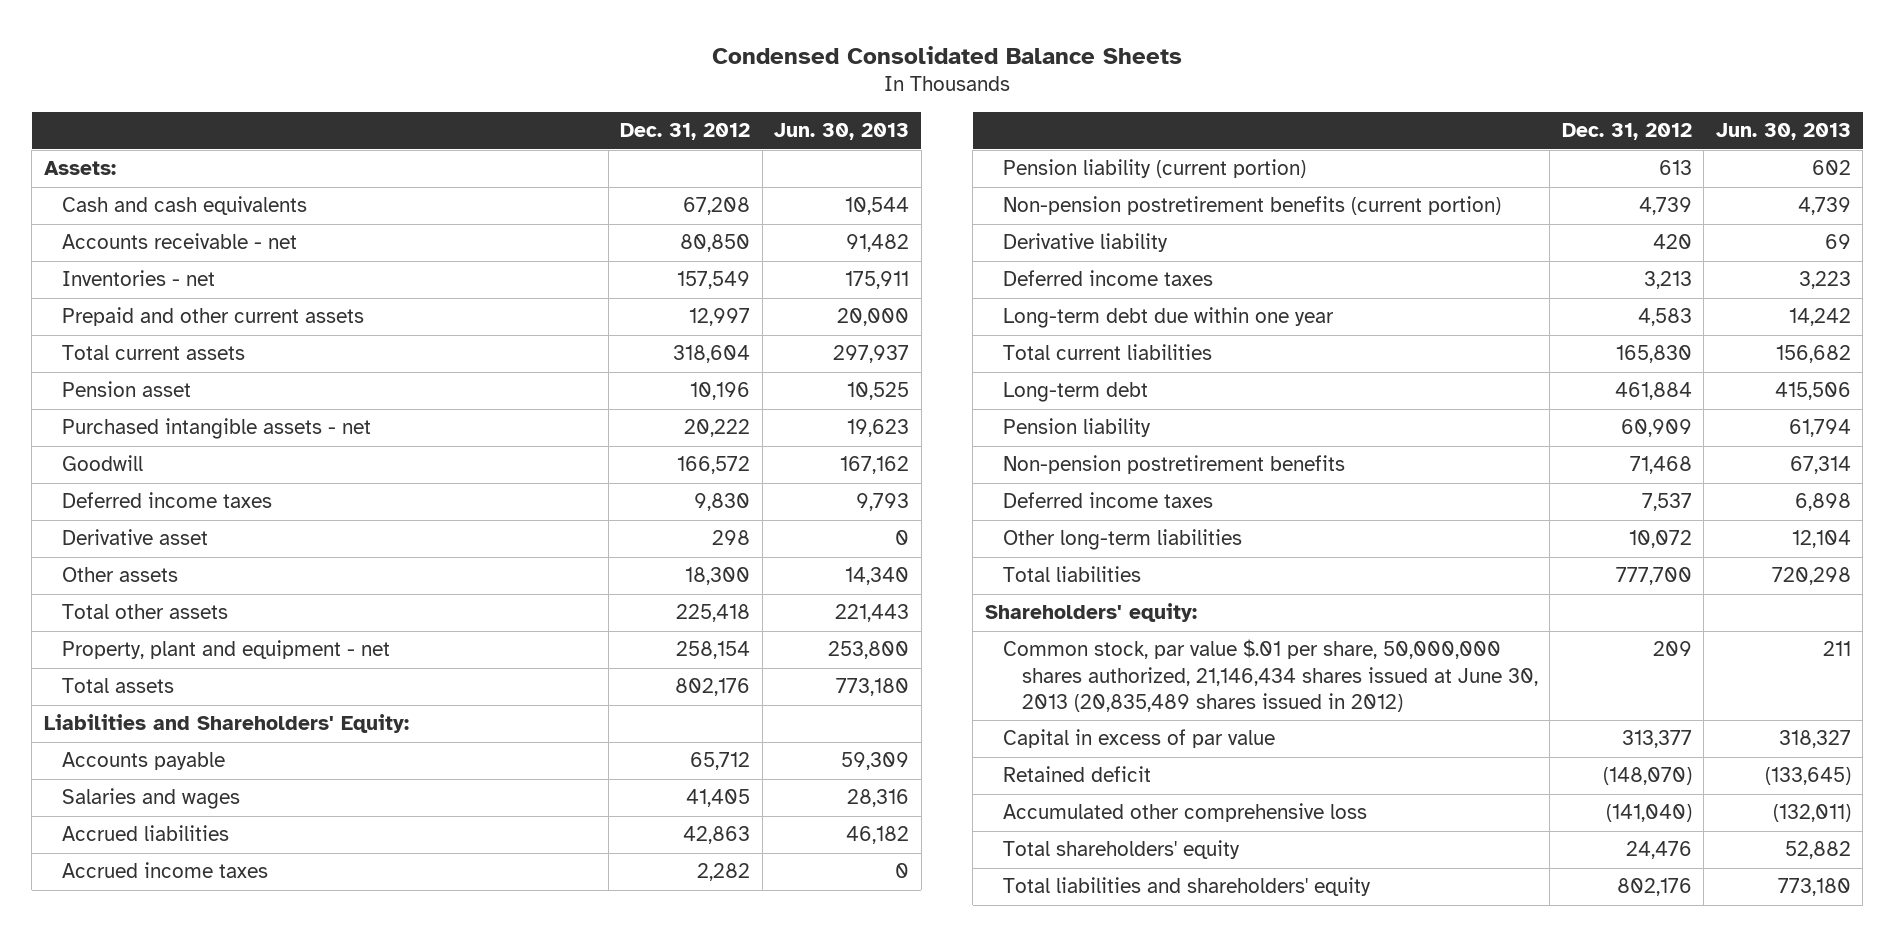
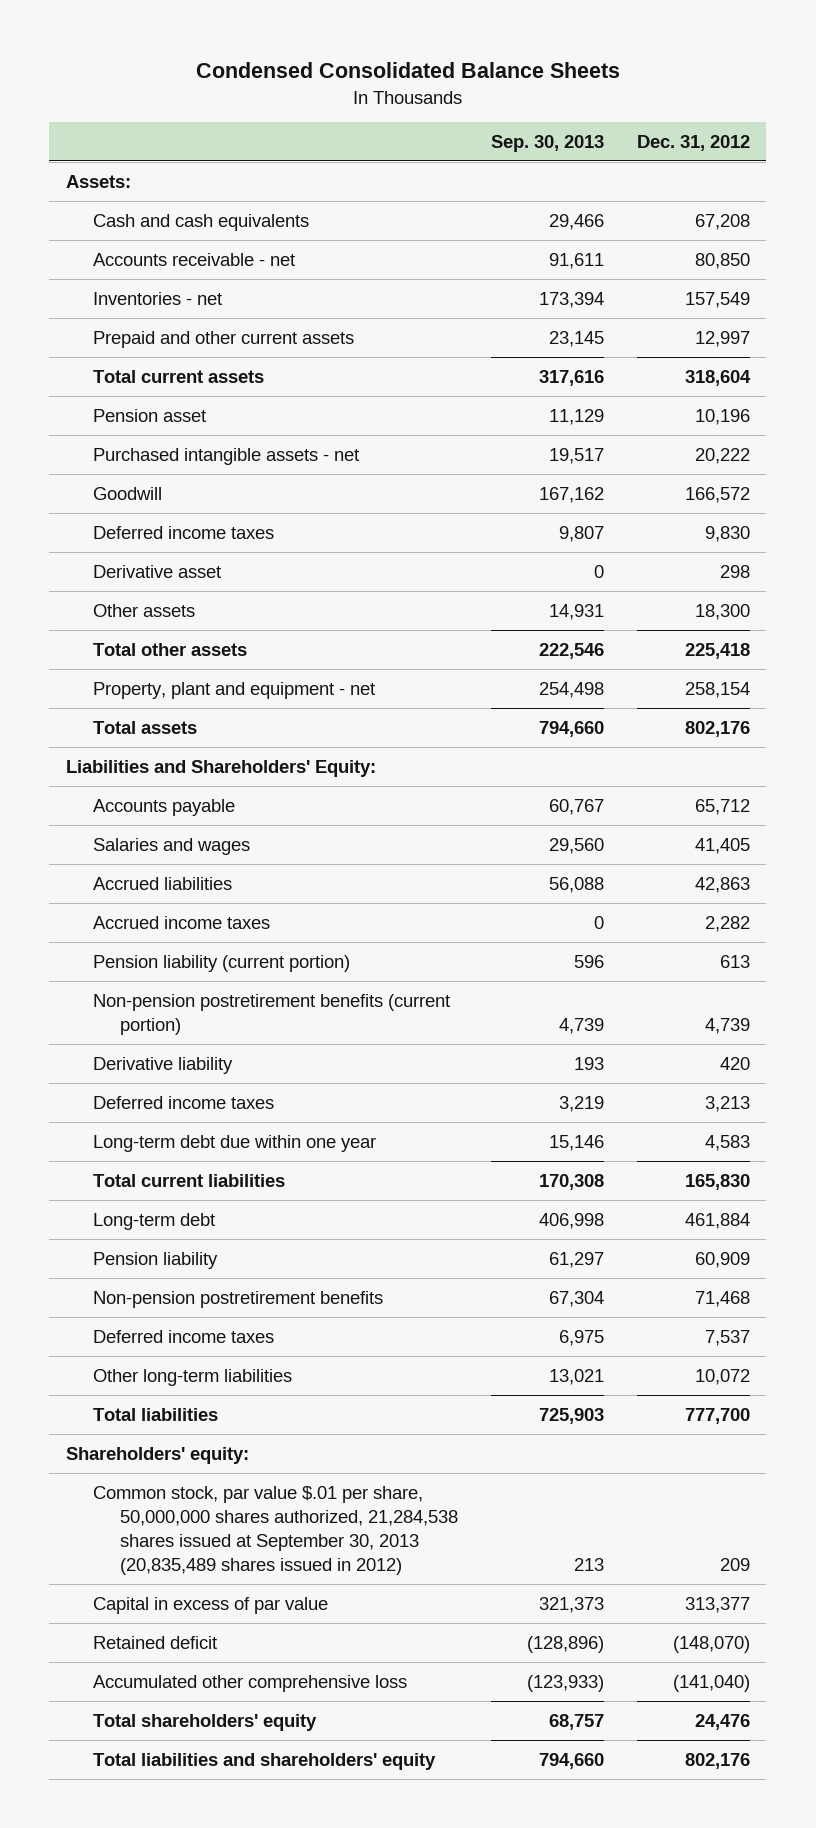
- | Dec. 31, 2012 | Jun. 30, 2013
+ | Sep. 30, 2013 | Dec. 31, 2012
- Common stock, par value $.01 per share, 50,000,000 shares authorized, 21,146,434 shares issued at June 30, 2013 (20,835,489 shares issued in 2012) | 209 | 211
+ Common stock, par value $.01 per share, 50,000,000 shares authorized, 21,284,538 shares issued at September 30, 2013 (20,835,489 shares issued in 2012) | 213 | 209

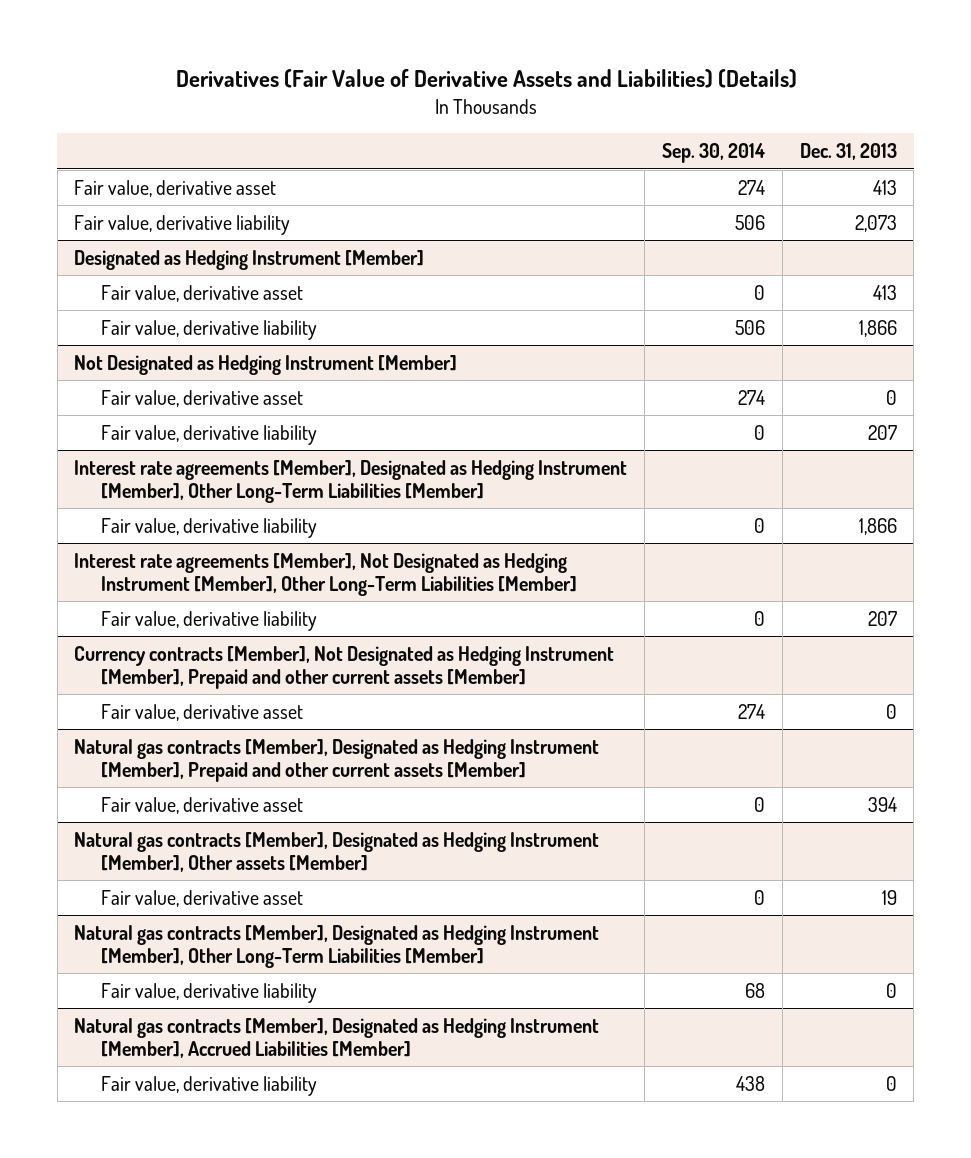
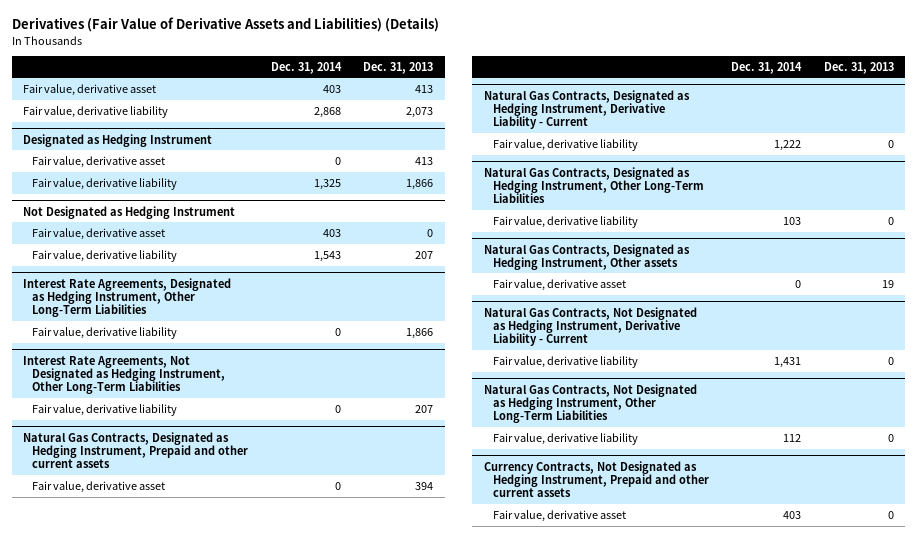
- | Sep. 30, 2014 | Dec. 31, 2013
+ | Dec. 31, 2014 | Dec. 31, 2013
- Designated as Hedging Instrument [Member]
+ Designated as Hedging Instrument
- Not Designated as Hedging Instrument [Member]
+ Not Designated as Hedging Instrument
- Interest rate agreements [Member], Designated as Hedging Instrument [Member], Other Long-Term Liabilities [Member]
+ Interest Rate Agreements, Designated as Hedging Instrument, Other Long-Term Liabilities
- Interest rate agreements [Member], Not Designated as Hedging Instrument [Member], Other Long-Term Liabilities [Member]
+ Interest Rate Agreements, Not Designated as Hedging Instrument, Other Long-Term Liabilities
- Currency contracts [Member], Not Designated as Hedging Instrument [Member], Prepaid and other current assets [Member]
- Fair value, derivative asset | 274 | 0
- Natural gas contracts [Member], Designated as Hedging Instrument [Member], Prepaid and other current assets [Member]
+ Natural Gas Contracts, Designated as Hedging Instrument, Prepaid and other current assets
- Natural gas contracts [Member], Designated as Hedging Instrument [Member], Other assets [Member]
+ Natural Gas Contracts, Designated as Hedging Instrument, Derivative Liability - Current
+ Fair value, derivative liability | 1,222 | 0
+ Natural Gas Contracts, Designated as Hedging Instrument, Other Long-Term Liabilities
+ Fair value, derivative liability | 103 | 0
+ Natural Gas Contracts, Designated as Hedging Instrument, Other assets
- Natural gas contracts [Member], Designated as Hedging Instrument [Member], Other Long-Term Liabilities [Member]
+ Natural Gas Contracts, Not Designated as Hedging Instrument, Derivative Liability - Current
- Natural gas contracts [Member], Designated as Hedging Instrument [Member], Accrued Liabilities [Member]
+ Natural Gas Contracts, Not Designated as Hedging Instrument, Other Long-Term Liabilities
+ Currency Contracts, Not Designated as Hedging Instrument, Prepaid and other current assets
+ Fair value, derivative asset | 403 | 0

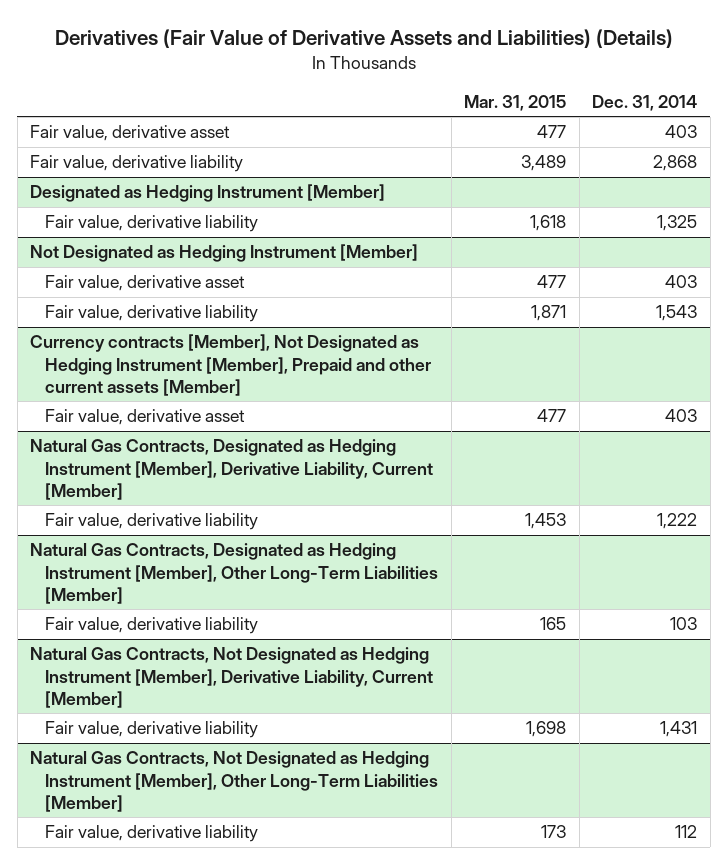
- | Dec. 31, 2014 | Dec. 31, 2013
+ | Mar. 31, 2015 | Dec. 31, 2014
- Designated as Hedging Instrument
- Fair value, derivative asset | 0 | 413
+ Designated as Hedging Instrument [Member]
- Not Designated as Hedging Instrument
+ Not Designated as Hedging Instrument [Member]
- Interest Rate Agreements, Designated as Hedging Instrument, Other Long-Term Liabilities
- Fair value, derivative liability | 0 | 1,866
- Interest Rate Agreements, Not Designated as Hedging Instrument, Other Long-Term Liabilities
- Fair value, derivative liability | 0 | 207
- Natural Gas Contracts, Designated as Hedging Instrument, Prepaid and other current assets
- Fair value, derivative asset | 0 | 394
- Natural Gas Contracts, Designated as Hedging Instrument, Derivative Liability - Current
+ Currency contracts [Member], Not Designated as Hedging Instrument [Member], Prepaid and other current assets [Member]
+ Fair value, derivative asset | 477 | 403
+ Natural Gas Contracts, Designated as Hedging Instrument [Member], Derivative Liability, Current [Member]
- Natural Gas Contracts, Designated as Hedging Instrument, Other Long-Term Liabilities
+ Natural Gas Contracts, Designated as Hedging Instrument [Member], Other Long-Term Liabilities [Member]
- Natural Gas Contracts, Designated as Hedging Instrument, Other assets
- Fair value, derivative asset | 0 | 19
- Natural Gas Contracts, Not Designated as Hedging Instrument, Derivative Liability - Current
+ Natural Gas Contracts, Not Designated as Hedging Instrument [Member], Derivative Liability, Current [Member]
- Natural Gas Contracts, Not Designated as Hedging Instrument, Other Long-Term Liabilities
+ Natural Gas Contracts, Not Designated as Hedging Instrument [Member], Other Long-Term Liabilities [Member]
- Currency Contracts, Not Designated as Hedging Instrument, Prepaid and other current assets
- Fair value, derivative asset | 403 | 0

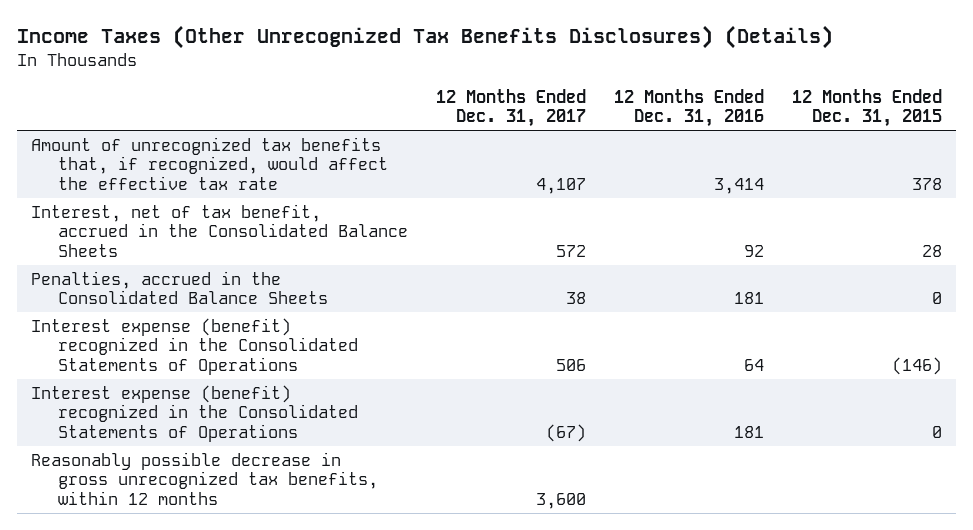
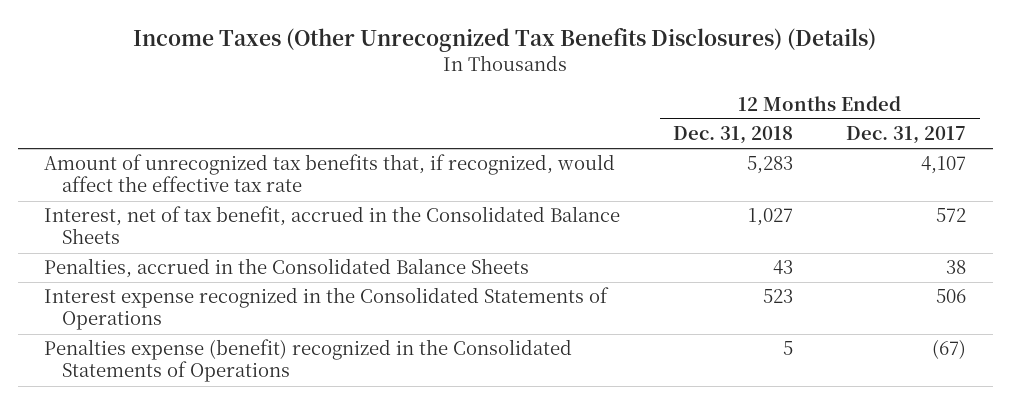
- | 12 Months Ended Dec. 31, 2017 | 12 Months Ended Dec. 31, 2016 | 12 Months Ended Dec. 31, 2015
+ | 12 Months Ended Dec. 31, 2018 | 12 Months Ended Dec. 31, 2017
- Interest expense (benefit) recognized in the Consolidated Statements of Operations | 506 | 64 | (146)
- Interest expense (benefit) recognized in the Consolidated Statements of Operations | (67) | 181 | 0
- Reasonably possible decrease in gross unrecognized tax benefits, within 12 months | 3,600 | |
+ Interest expense recognized in the Consolidated Statements of Operations | 523 | 506
+ Penalties expense (benefit) recognized in the Consolidated Statements of Operations | 5 | (67)

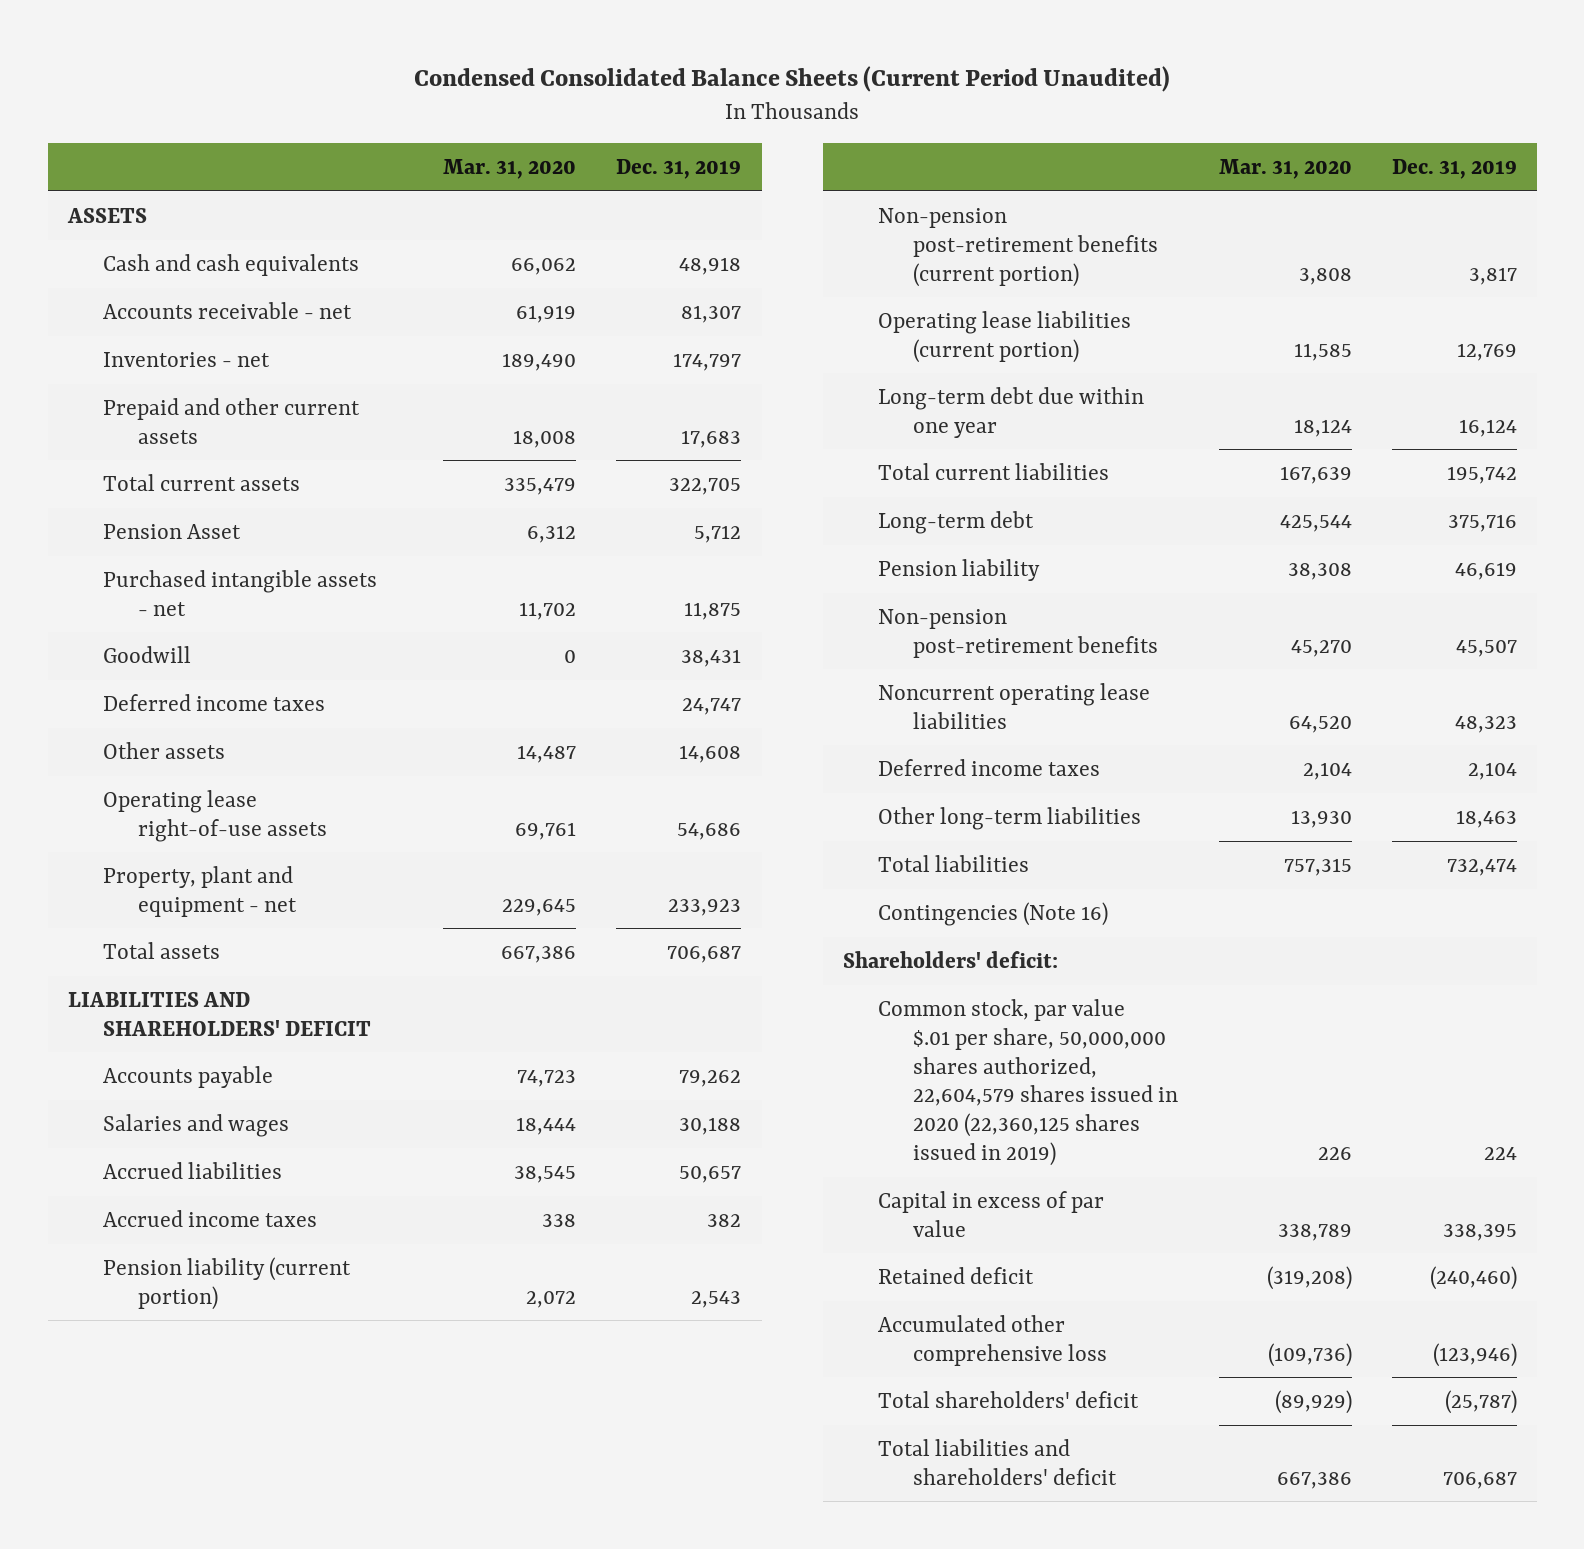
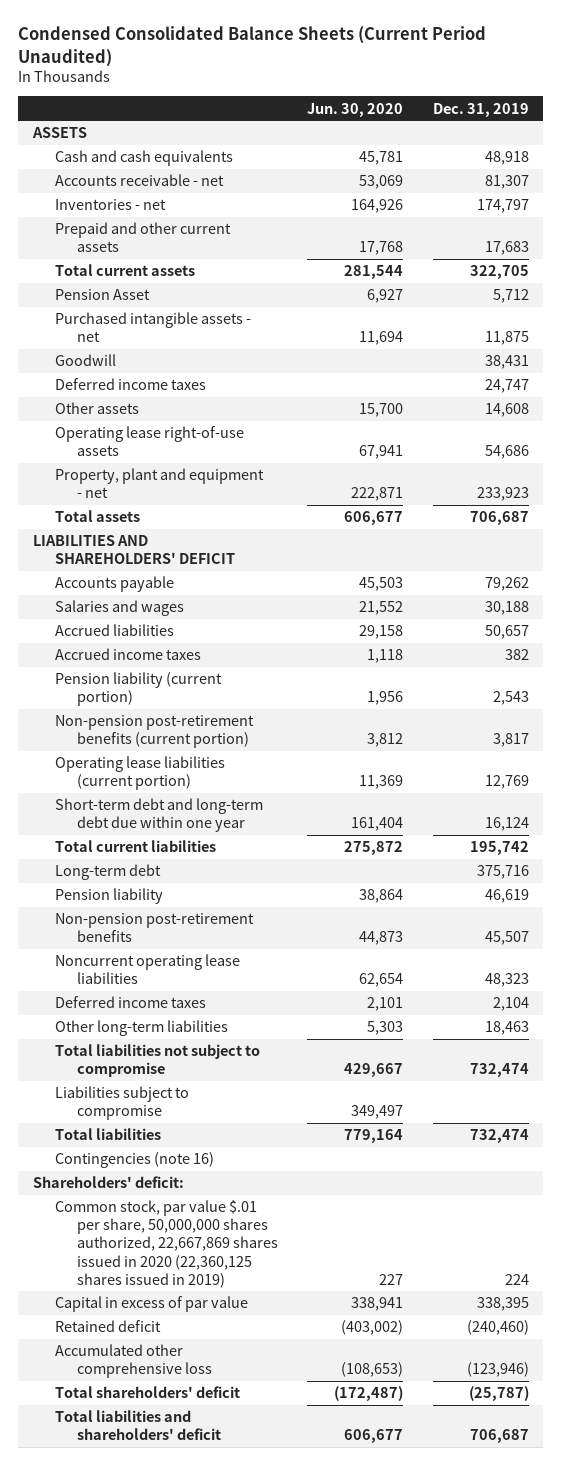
- | Mar. 31, 2020 | Dec. 31, 2019
+ | Jun. 30, 2020 | Dec. 31, 2019
- Long-term debt due within one year | 18,124 | 16,124
+ Short-term debt and long-term debt due within one year | 161,404 | 16,124
+ Total liabilities not subject to compromise | 429,667 | 732,474
+ Liabilities subject to compromise | 349,497 |
- Contingencies (Note 16)
+ Contingencies (note 16)
- Common stock, par value $.01 per share, 50,000,000 shares authorized, 22,604,579 shares issued in 2020 (22,360,125 shares issued in 2019) | 226 | 224
+ Common stock, par value $.01 per share, 50,000,000 shares authorized, 22,667,869 shares issued in 2020 (22,360,125 shares issued in 2019) | 227 | 224

